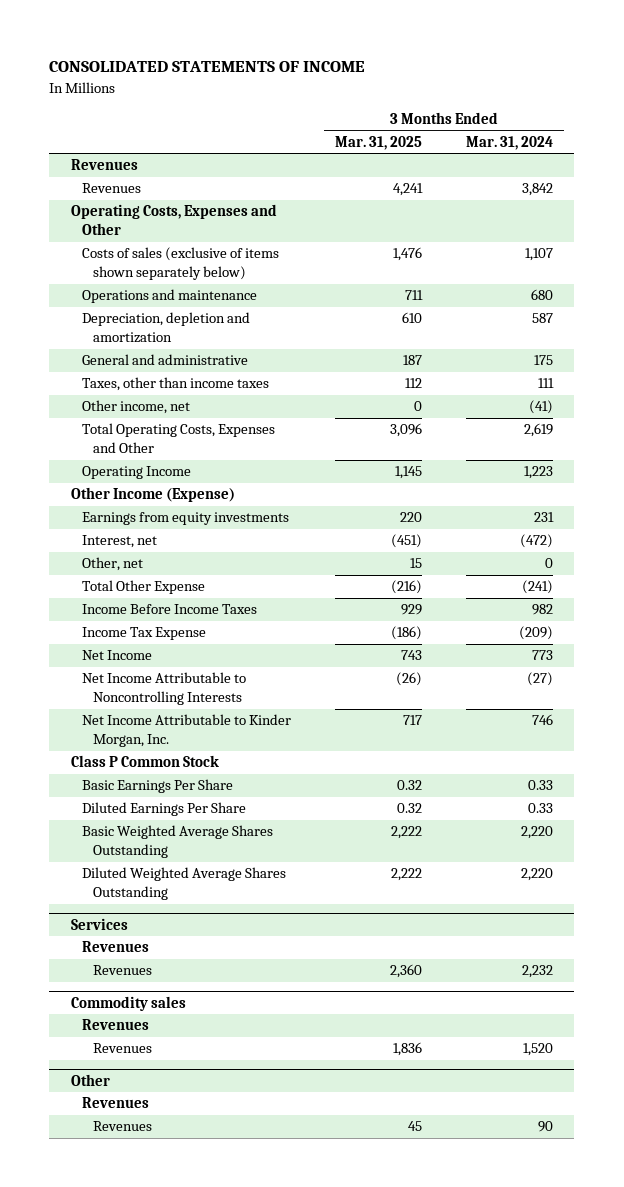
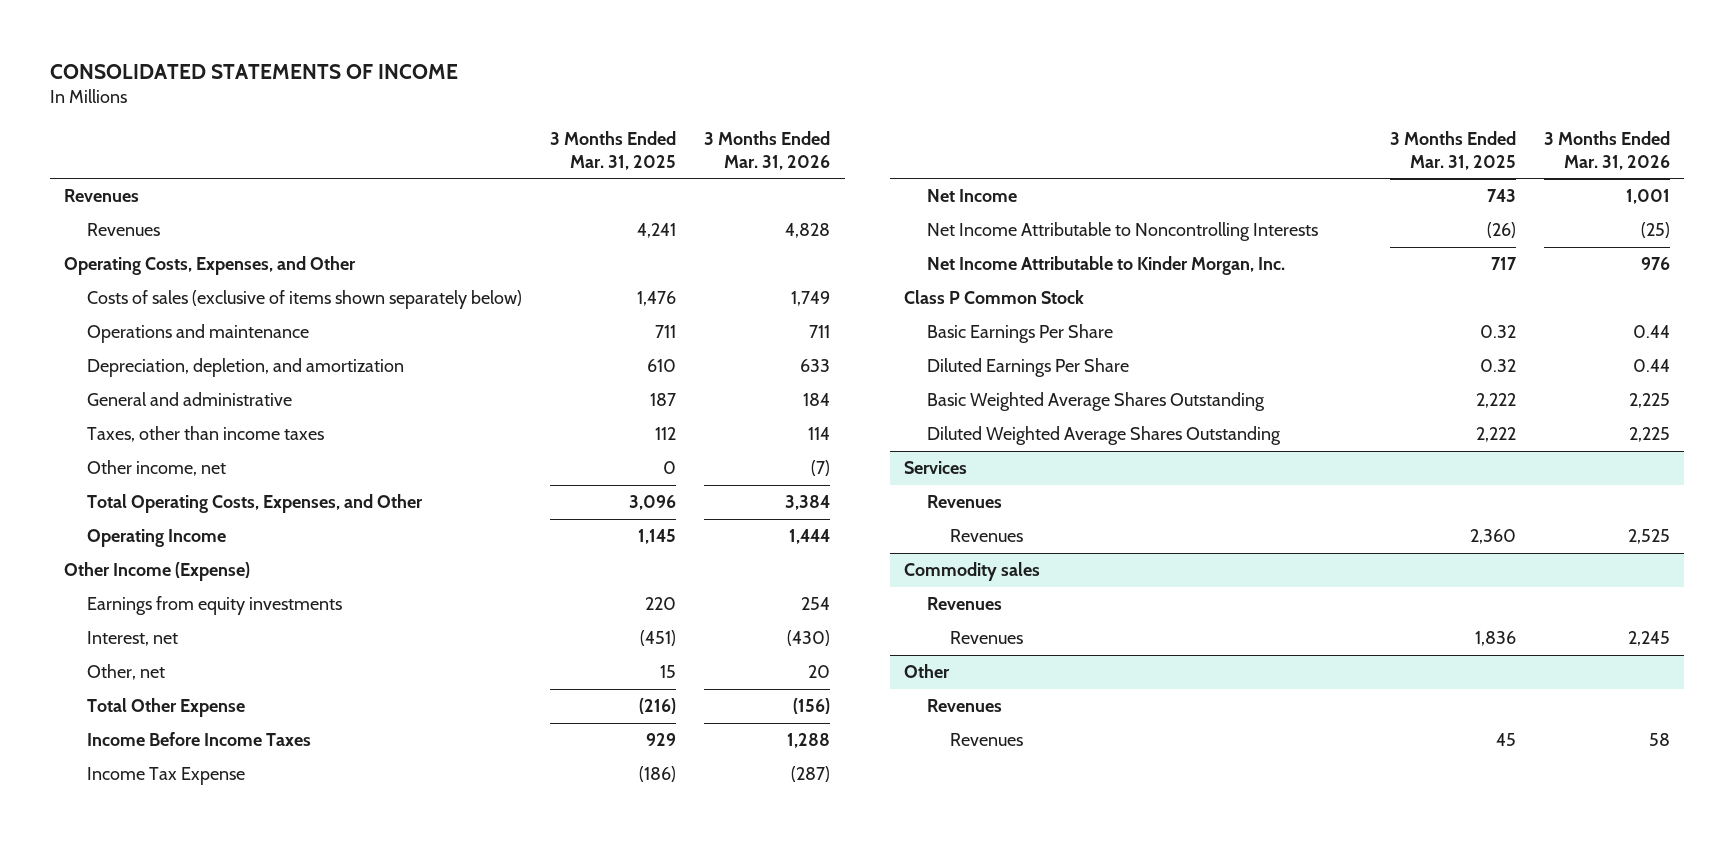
- | 3 Months Ended Mar. 31, 2025 | 3 Months Ended Mar. 31, 2024
+ | 3 Months Ended Mar. 31, 2025 | 3 Months Ended Mar. 31, 2026
- Operating Costs, Expenses and Other
+ Operating Costs, Expenses, and Other
- Depreciation, depletion and amortization | 610 | 587
+ Depreciation, depletion, and amortization | 610 | 633
- Total Operating Costs, Expenses and Other | 3,096 | 2,619
+ Total Operating Costs, Expenses, and Other | 3,096 | 3,384

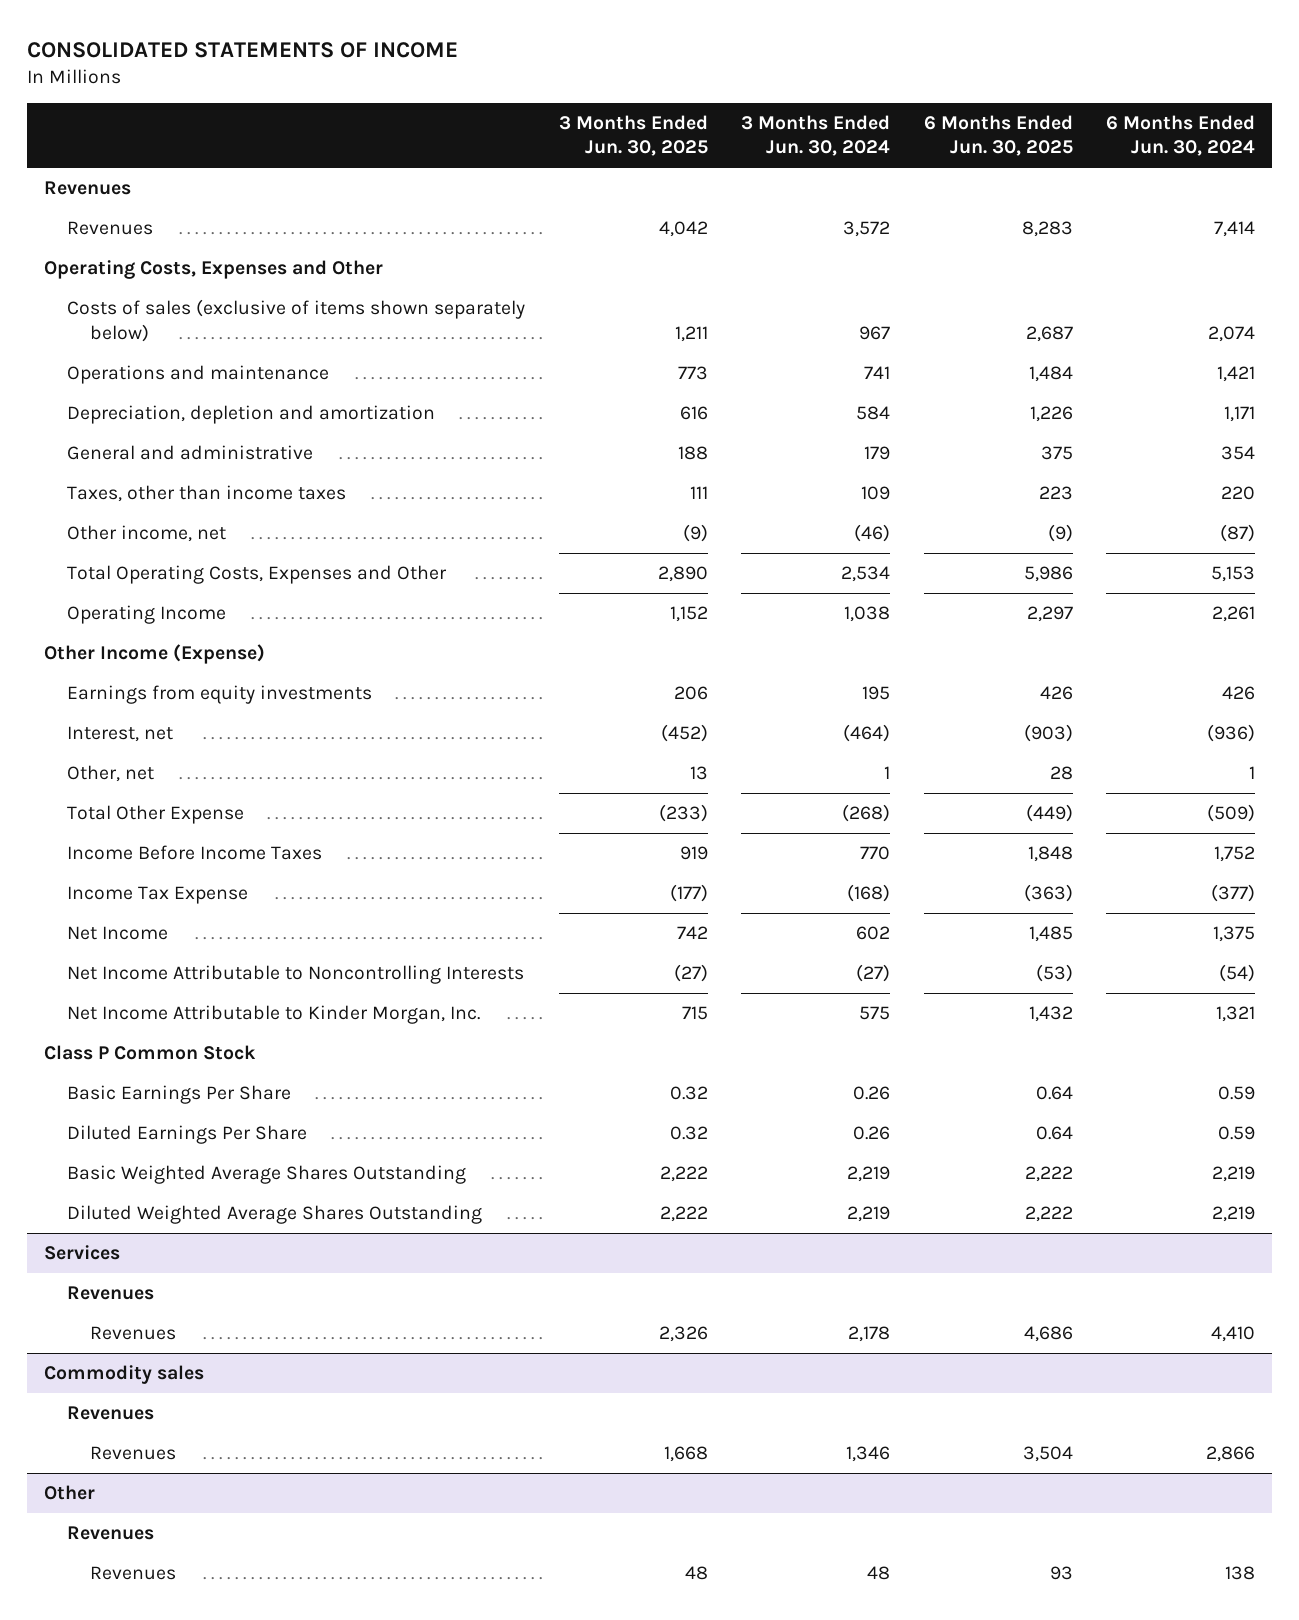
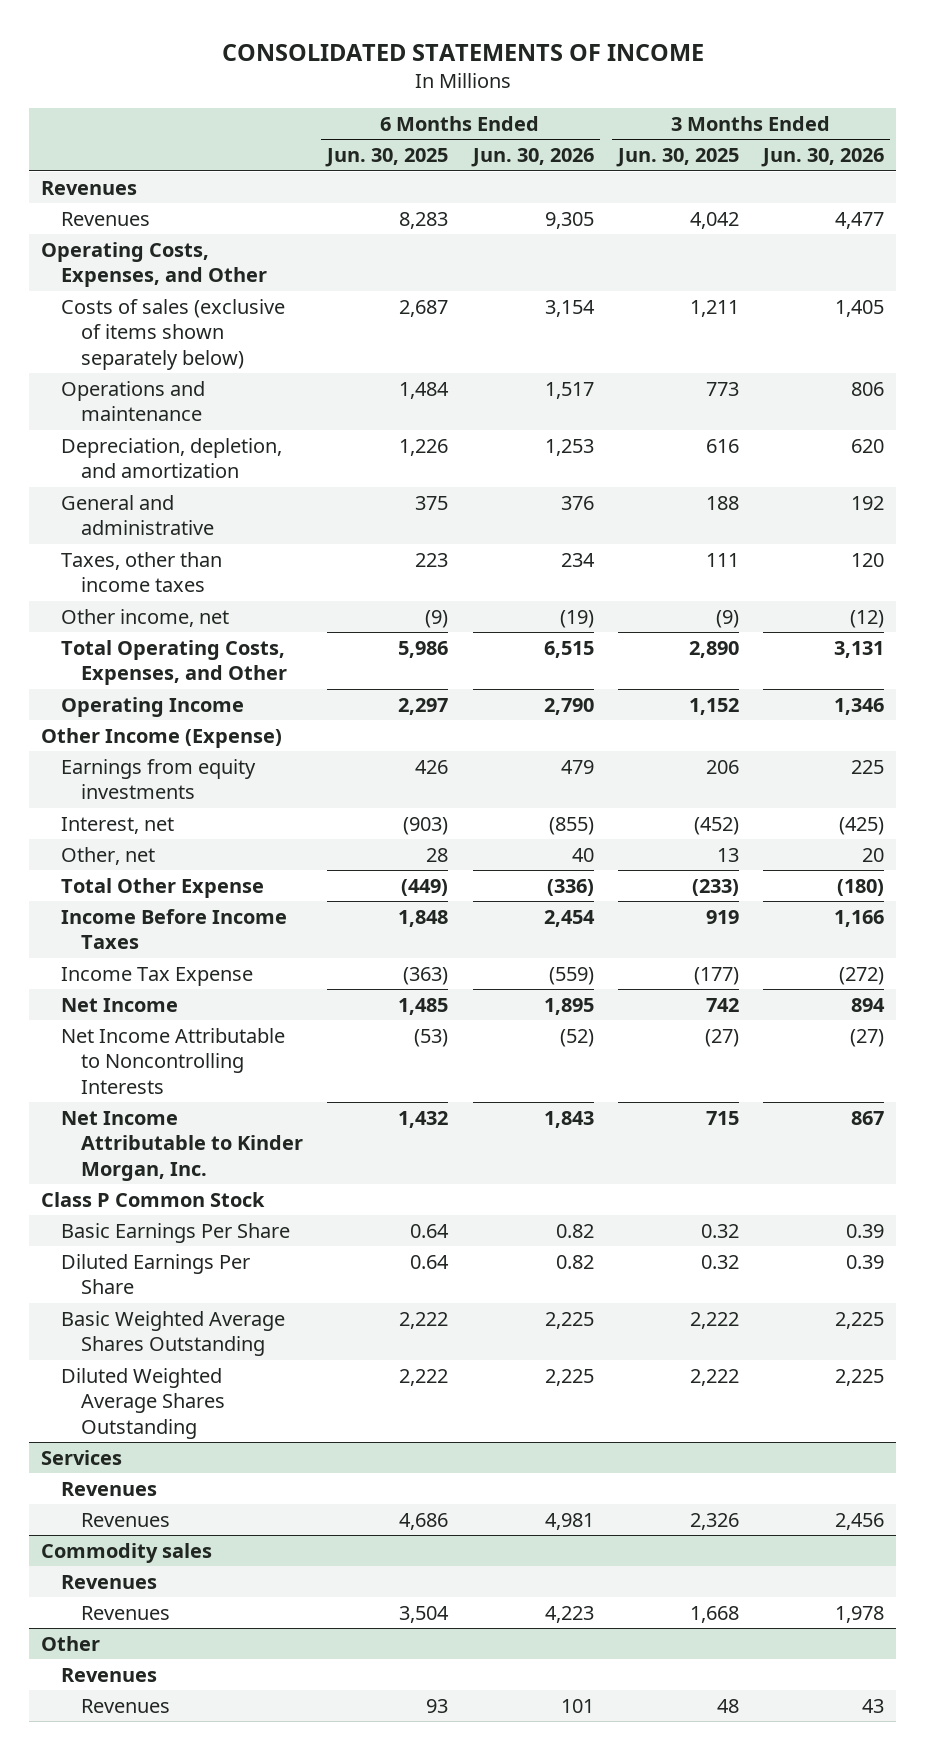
- | 3 Months Ended Jun. 30, 2025 | 3 Months Ended Jun. 30, 2024 | 6 Months Ended Jun. 30, 2025 | 6 Months Ended Jun. 30, 2024
+ | 6 Months Ended Jun. 30, 2025 | 6 Months Ended Jun. 30, 2026 | 3 Months Ended Jun. 30, 2025 | 3 Months Ended Jun. 30, 2026
- Operating Costs, Expenses and Other
+ Operating Costs, Expenses, and Other
- Depreciation, depletion and amortization | 616 | 584 | 1,226 | 1,171
+ Depreciation, depletion, and amortization | 1,226 | 1,253 | 616 | 620
- Total Operating Costs, Expenses and Other | 2,890 | 2,534 | 5,986 | 5,153
+ Total Operating Costs, Expenses, and Other | 5,986 | 6,515 | 2,890 | 3,131

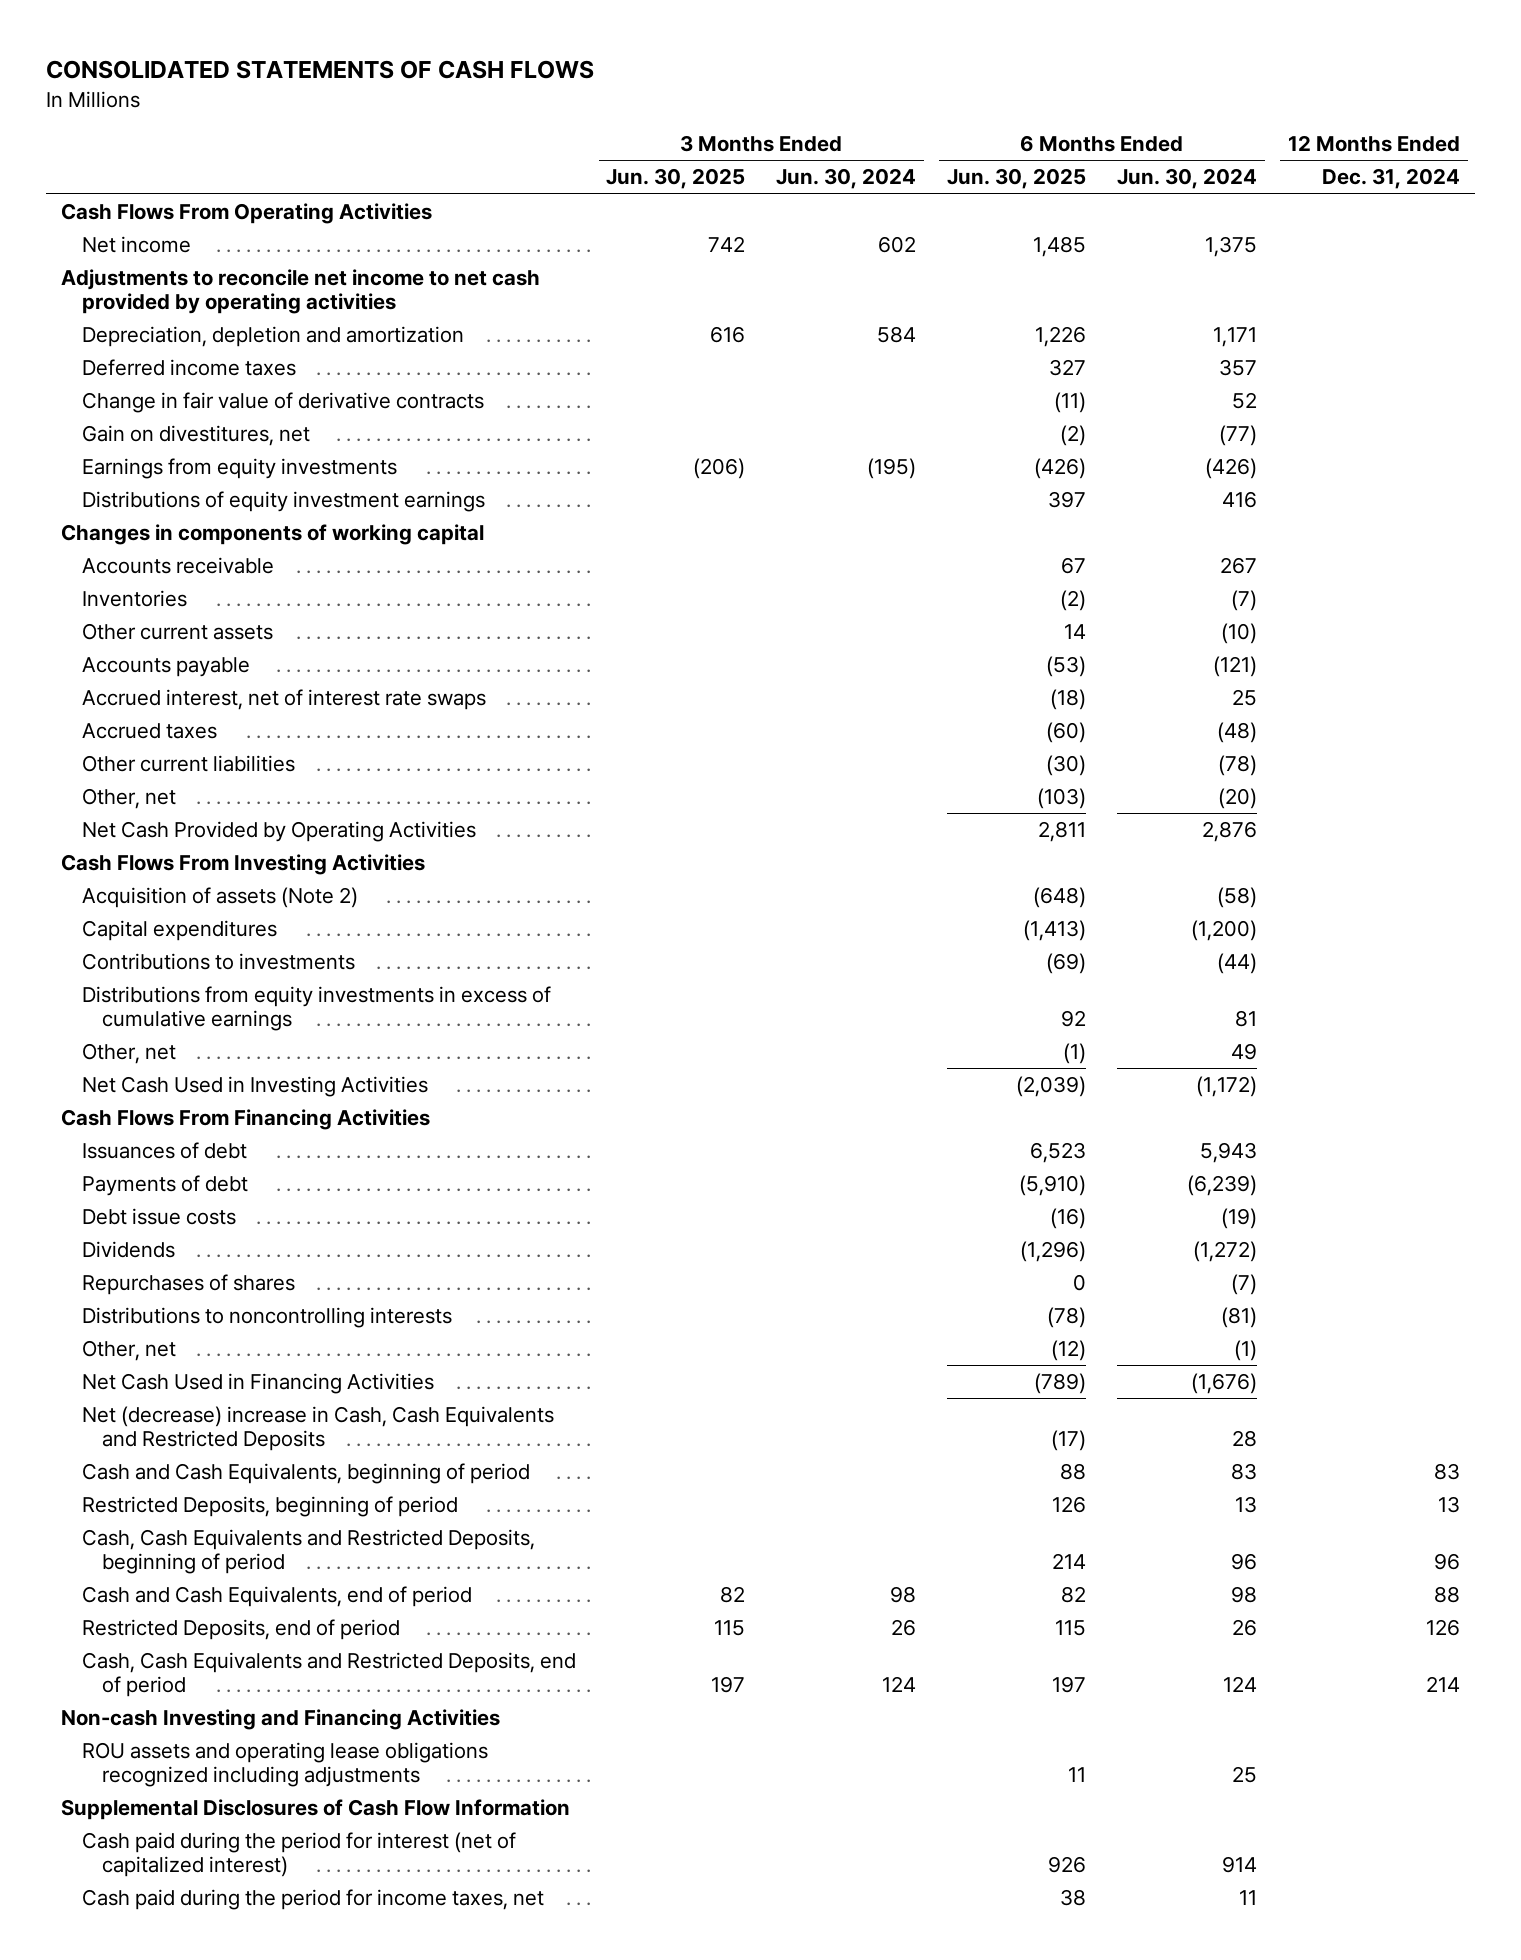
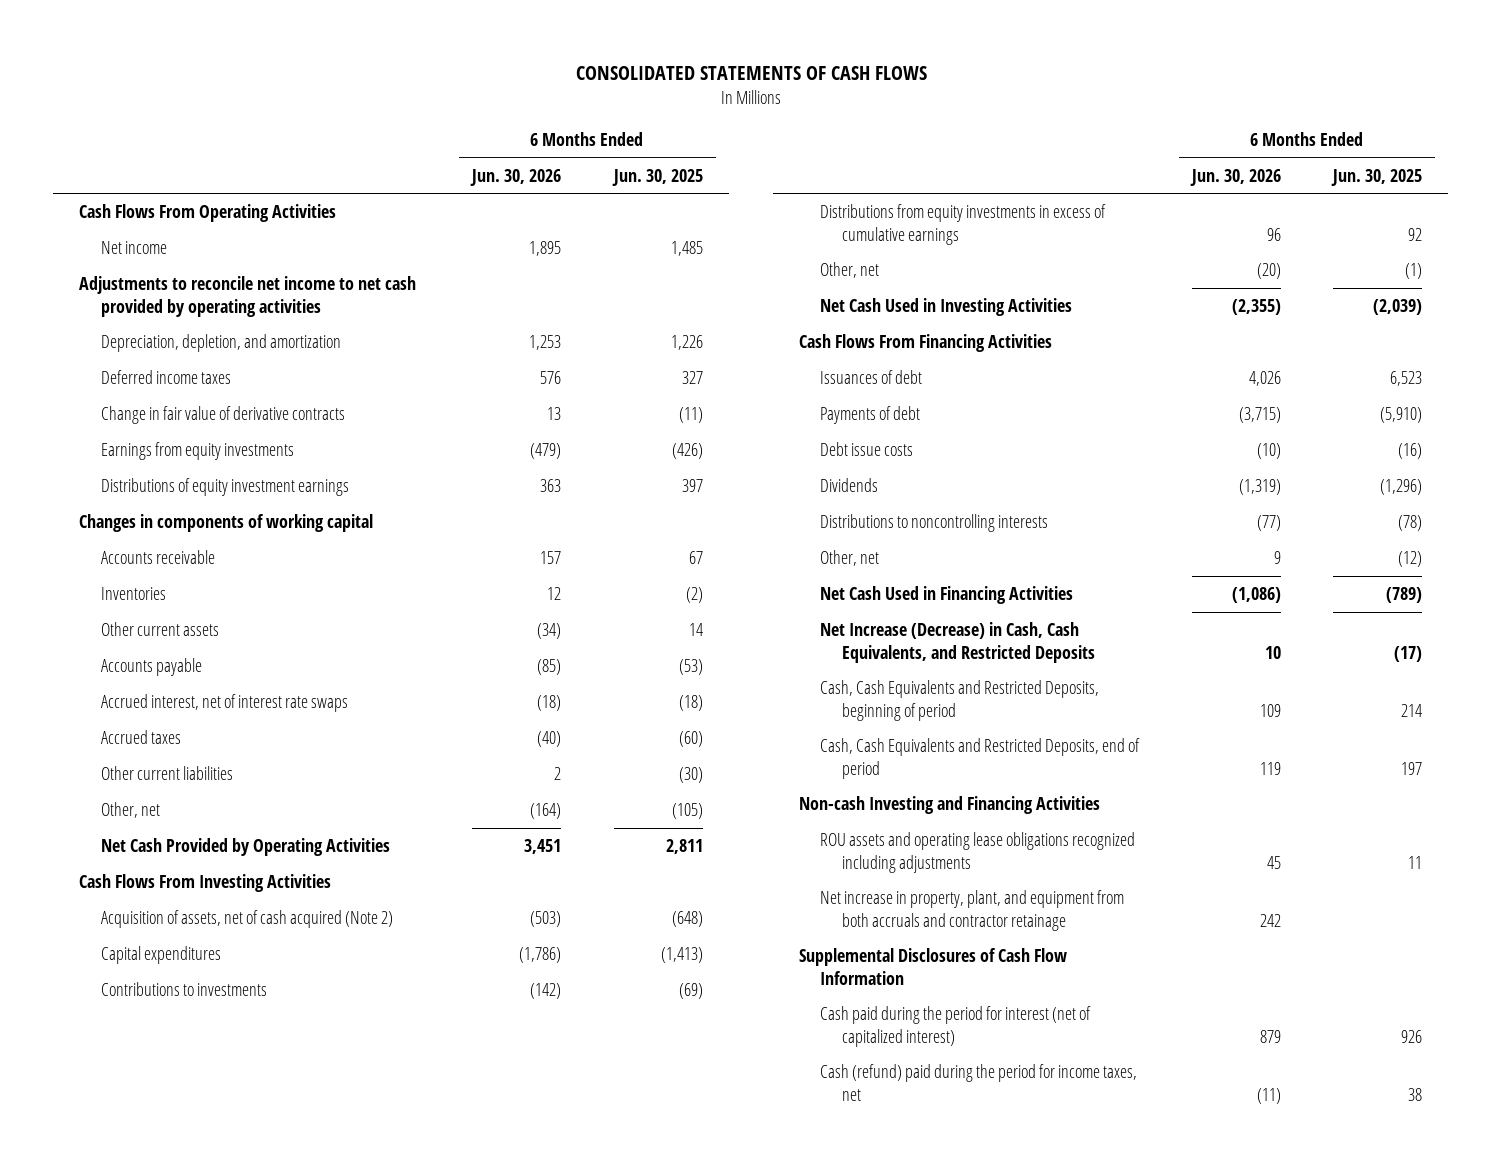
- | 3 Months Ended Jun. 30, 2025 | 3 Months Ended Jun. 30, 2024 | 6 Months Ended Jun. 30, 2025 | 6 Months Ended Jun. 30, 2024 | 12 Months Ended Dec. 31, 2024
+ | 6 Months Ended Jun. 30, 2026 | 6 Months Ended Jun. 30, 2025
- Depreciation, depletion and amortization | 616 | 584 | 1,226 | 1,171 |
+ Depreciation, depletion, and amortization | 1,253 | 1,226
- Gain on divestitures, net | | | (2) | (77) |
- Other, net | | | (103) | (20) |
+ Other, net | (164) | (105)
- Acquisition of assets (Note 2) | | | (648) | (58) |
+ Acquisition of assets, net of cash acquired (Note 2) | (503) | (648)
- Repurchases of shares | | | 0 | (7) |
- Net (decrease) increase in Cash, Cash Equivalents and Restricted Deposits | | | (17) | 28 |
- Cash and Cash Equivalents, beginning of period | | | 88 | 83 | 83
- Restricted Deposits, beginning of period | | | 126 | 13 | 13
+ Net Increase (Decrease) in Cash, Cash Equivalents, and Restricted Deposits | 10 | (17)
- Cash and Cash Equivalents, end of period | 82 | 98 | 82 | 98 | 88
- Restricted Deposits, end of period | 115 | 26 | 115 | 26 | 126
+ Net increase in property, plant, and equipment from both accruals and contractor retainage | 242 |
- Cash paid during the period for income taxes, net | | | 38 | 11 |
+ Cash (refund) paid during the period for income taxes, net | (11) | 38

